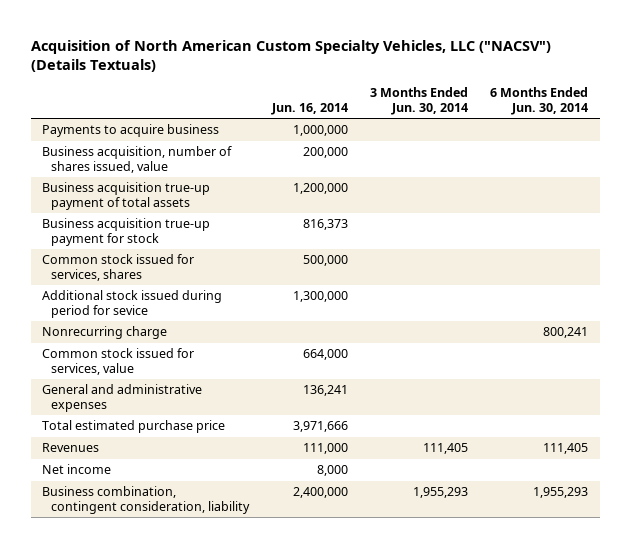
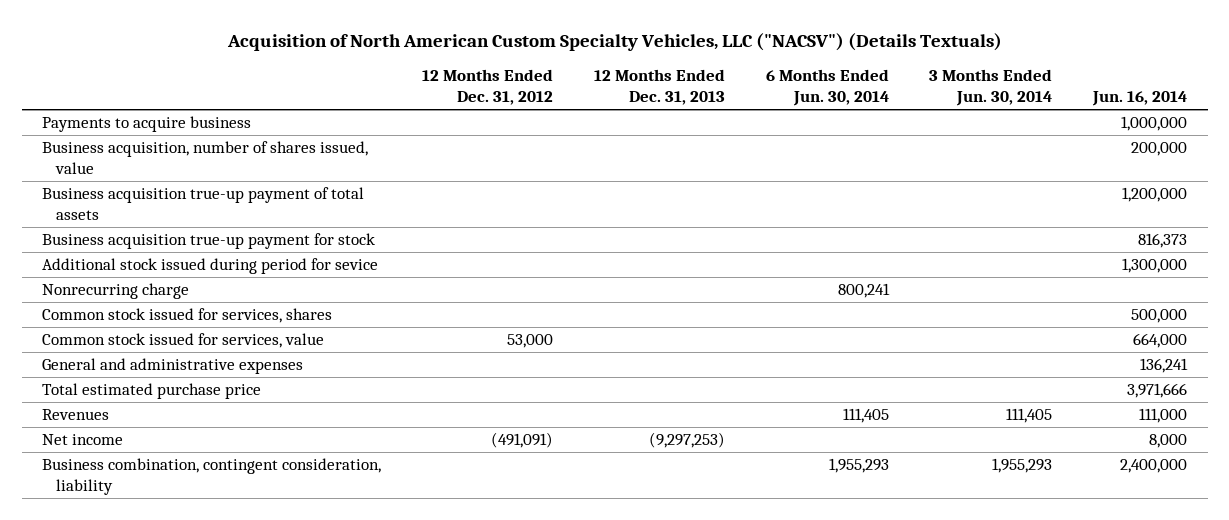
- | Jun. 16, 2014 | 3 Months Ended Jun. 30, 2014 | 6 Months Ended Jun. 30, 2014
+ | 12 Months Ended Dec. 31, 2012 | 12 Months Ended Dec. 31, 2013 | 6 Months Ended Jun. 30, 2014 | 3 Months Ended Jun. 30, 2014 | Jun. 16, 2014
moved down: Common stock issued for services, shares | | | | | 500,000

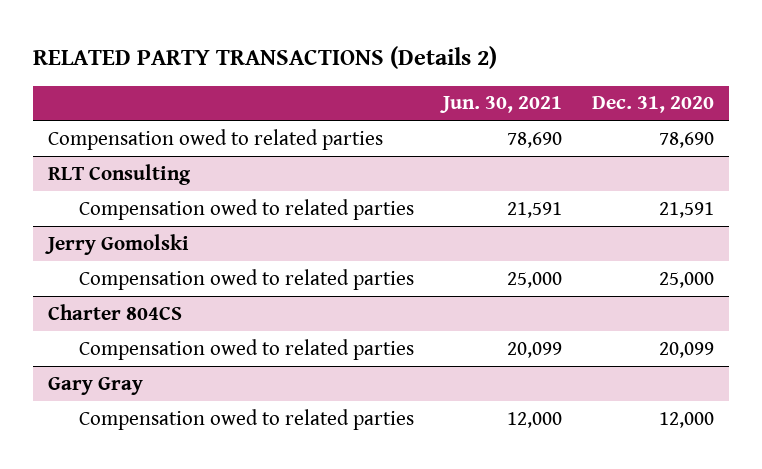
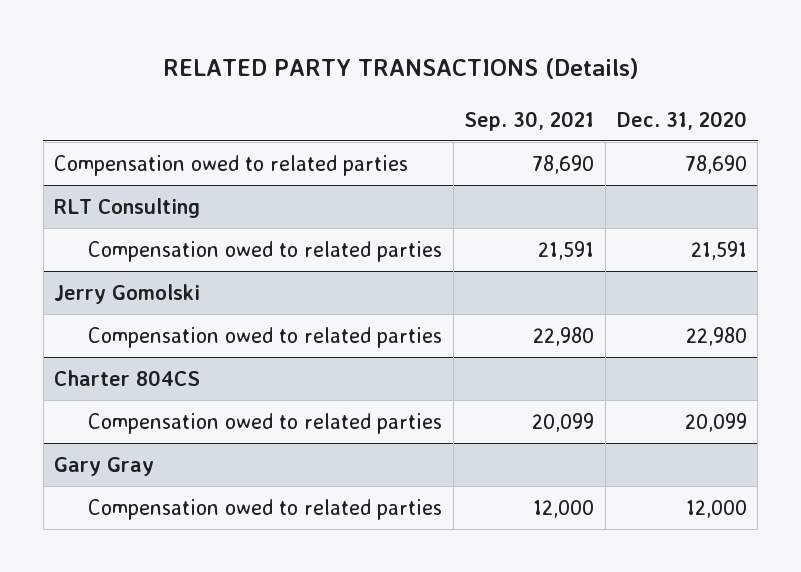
- RELATED PARTY TRANSACTIONS (Details 2)
+ RELATED PARTY TRANSACTIONS (Details)
- | Jun. 30, 2021 | Dec. 31, 2020
+ | Sep. 30, 2021 | Dec. 31, 2020
@ Jerry Gomolski
- Compensation owed to related parties | 25,000 | 25,000
+ Compensation owed to related parties | 22,980 | 22,980

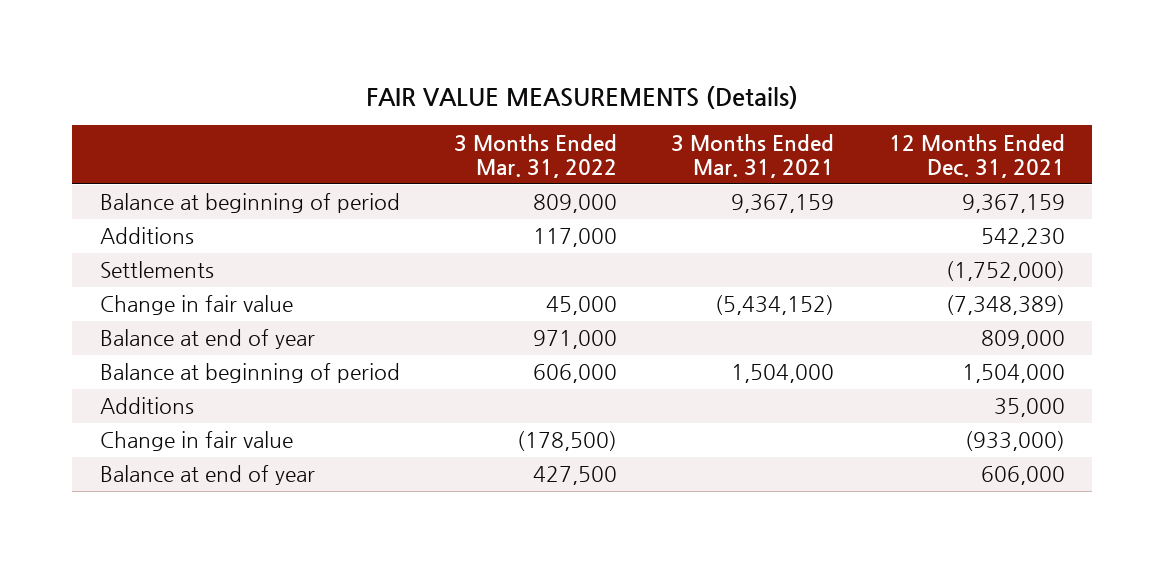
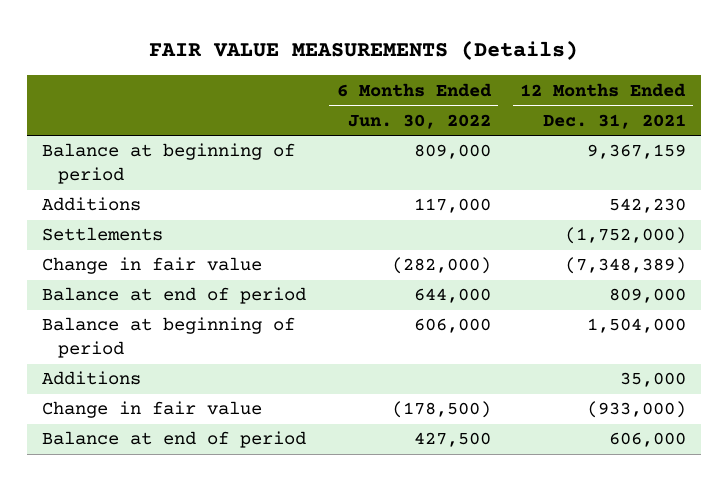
- | 3 Months Ended Mar. 31, 2022 | 3 Months Ended Mar. 31, 2021 | 12 Months Ended Dec. 31, 2021
+ | 6 Months Ended Jun. 30, 2022 | 12 Months Ended Dec. 31, 2021
- Balance at end of year | 971,000 | | 809,000
+ Balance at end of period | 644,000 | 809,000
- Balance at end of year | 427,500 | | 606,000
+ Balance at end of period | 427,500 | 606,000

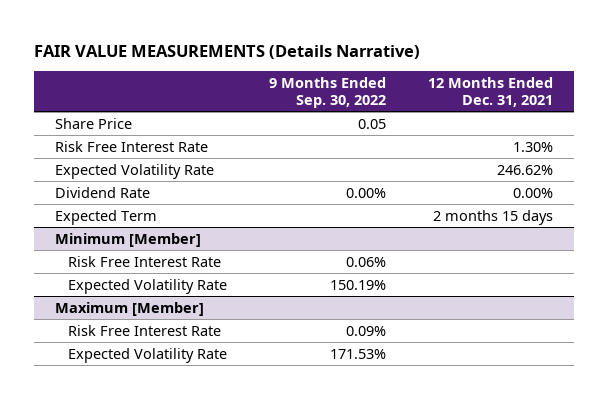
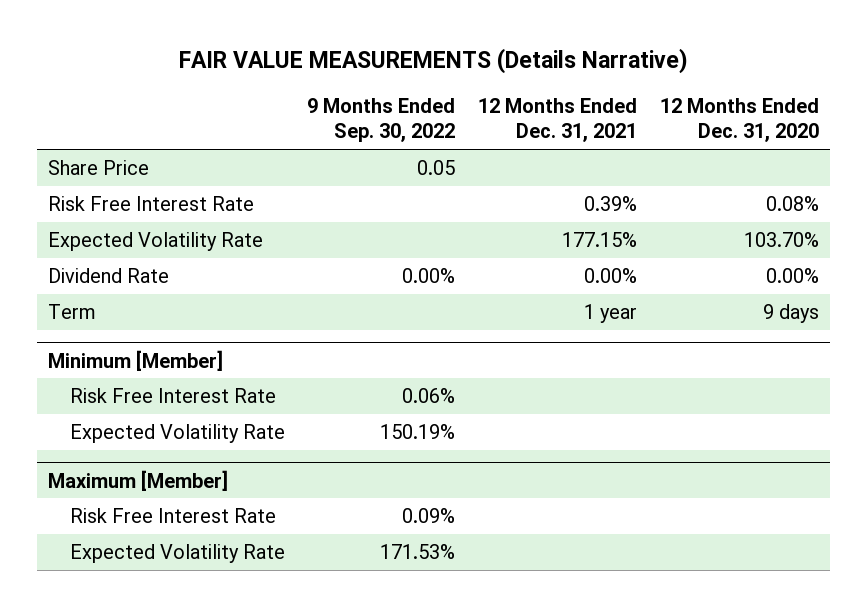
- | 9 Months Ended Sep. 30, 2022 | 12 Months Ended Dec. 31, 2021
+ | 9 Months Ended Sep. 30, 2022 | 12 Months Ended Dec. 31, 2021 | 12 Months Ended Dec. 31, 2020
- Risk Free Interest Rate | | 1.30%
- Expected Volatility Rate | | 246.62%
+ Risk Free Interest Rate | | 0.39% | 0.08%
+ Expected Volatility Rate | | 177.15% | 103.70%
- Expected Term | | 2 months 15 days
+ Term | | 1 year | 9 days

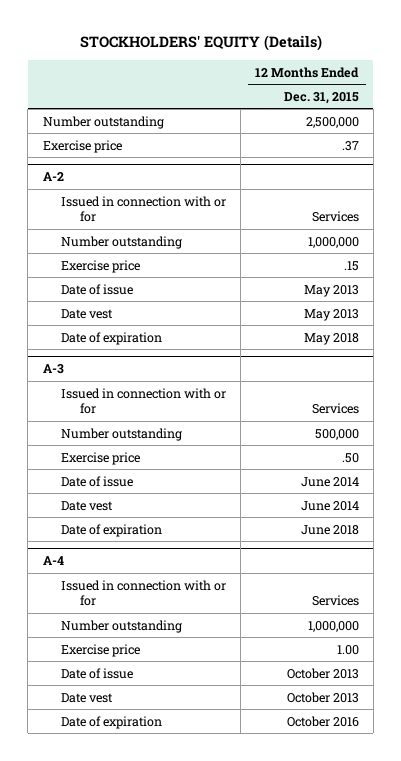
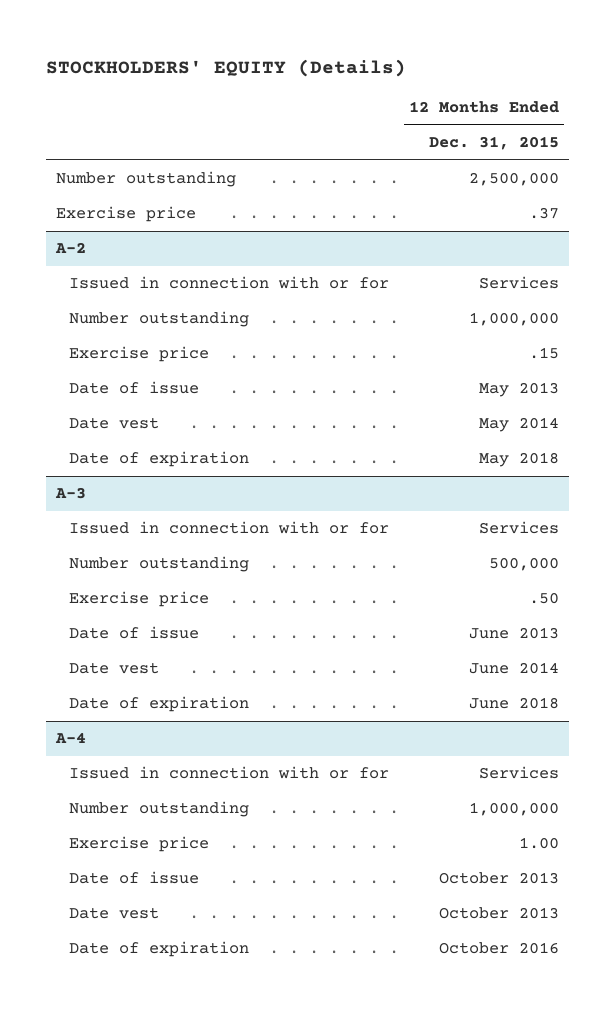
@ A-2
- Date vest | May 2013
+ Date vest | May 2014
@ A-3
- Date of issue | June 2014
+ Date of issue | June 2013

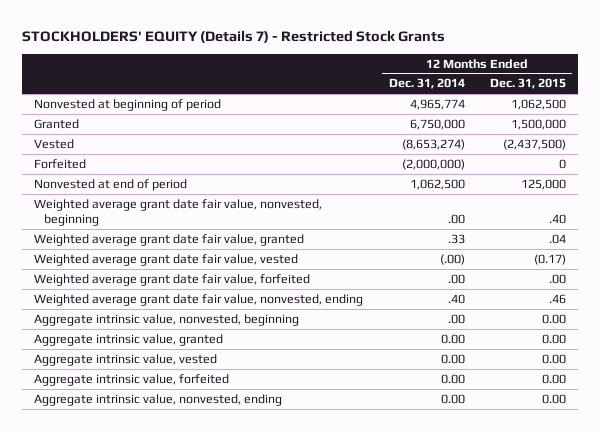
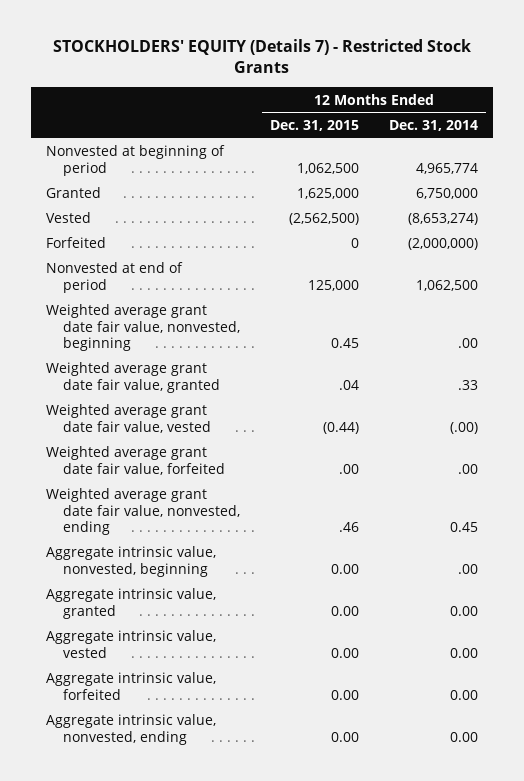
- | 12 Months Ended Dec. 31, 2014 | 12 Months Ended Dec. 31, 2015
+ | 12 Months Ended Dec. 31, 2015 | 12 Months Ended Dec. 31, 2014
- Granted | 6,750,000 | 1,500,000
- Vested | (8,653,274) | (2,437,500)
+ Granted | 1,625,000 | 6,750,000
+ Vested | (2,562,500) | (8,653,274)
- Weighted average grant date fair value, nonvested, beginning | .00 | .40
+ Weighted average grant date fair value, nonvested, beginning | 0.45 | .00
- Weighted average grant date fair value, vested | (.00) | (0.17)
+ Weighted average grant date fair value, vested | (0.44) | (.00)
- Weighted average grant date fair value, nonvested, ending | .40 | .46
+ Weighted average grant date fair value, nonvested, ending | .46 | 0.45

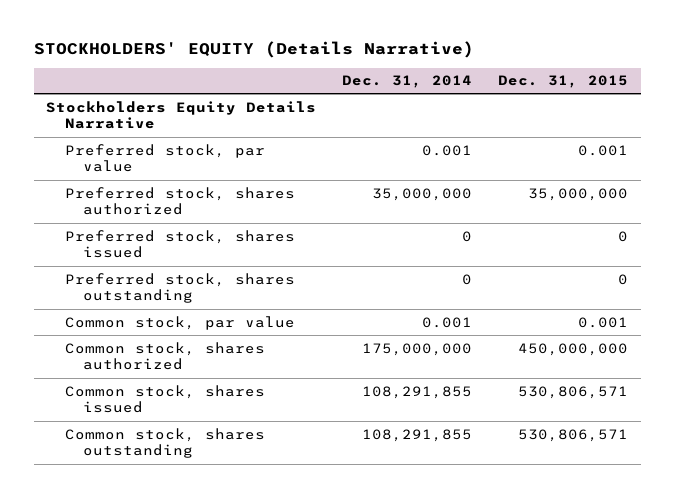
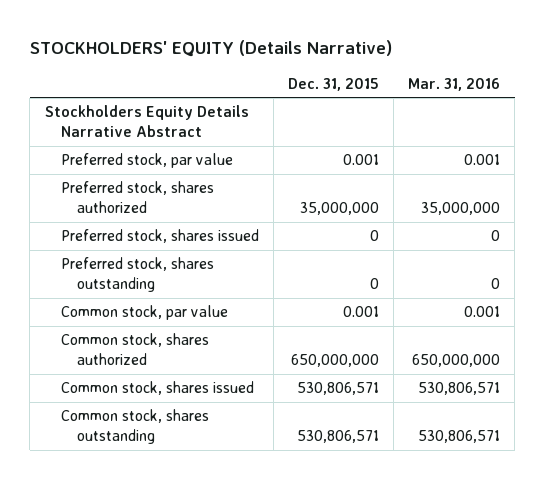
- | Dec. 31, 2014 | Dec. 31, 2015
+ | Dec. 31, 2015 | Mar. 31, 2016
- Stockholders Equity Details Narrative
+ Stockholders Equity Details Narrative Abstract
- Common stock, shares authorized | 175,000,000 | 450,000,000
+ Common stock, shares authorized | 650,000,000 | 650,000,000

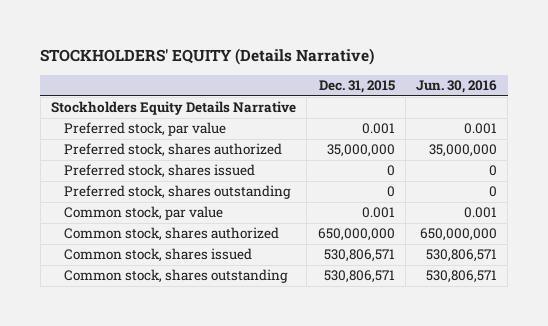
- | Dec. 31, 2015 | Mar. 31, 2016
+ | Dec. 31, 2015 | Jun. 30, 2016
- Stockholders Equity Details Narrative Abstract
+ Stockholders Equity Details Narrative

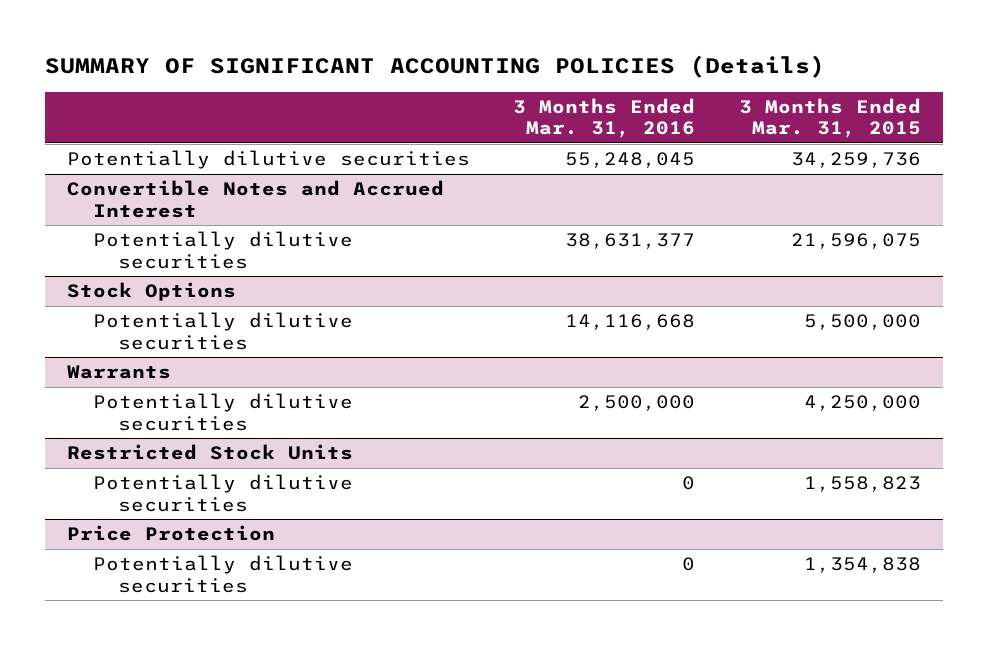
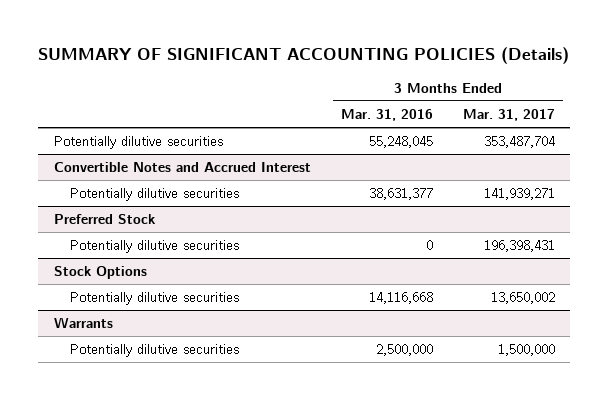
- | 3 Months Ended Mar. 31, 2016 | 3 Months Ended Mar. 31, 2015
+ | 3 Months Ended Mar. 31, 2016 | 3 Months Ended Mar. 31, 2017
+ Preferred Stock
+ Potentially dilutive securities | 0 | 196,398,431
- Restricted Stock Units
- Potentially dilutive securities | 0 | 1,558,823
- Price Protection
- Potentially dilutive securities | 0 | 1,354,838

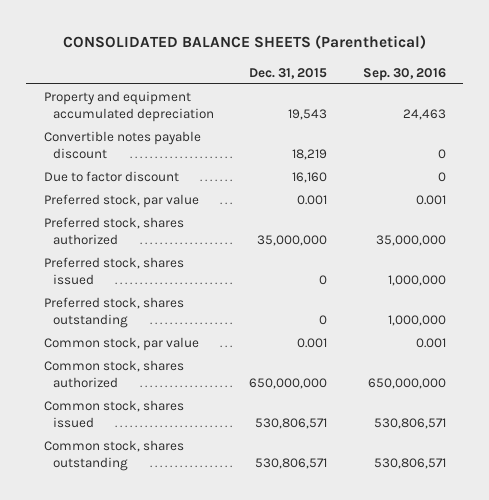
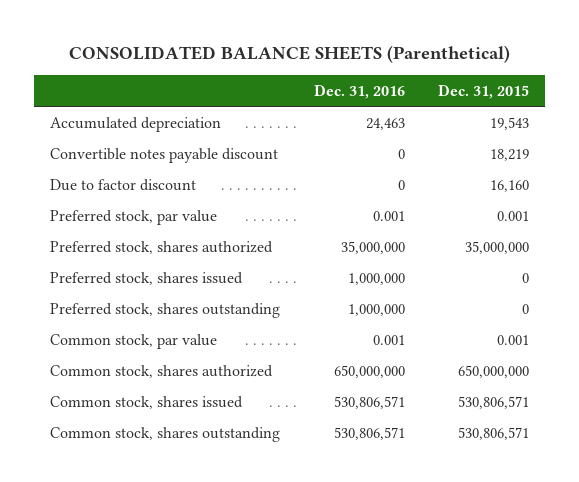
- | Dec. 31, 2015 | Sep. 30, 2016
+ | Dec. 31, 2016 | Dec. 31, 2015
- Property and equipment accumulated depreciation | 19,543 | 24,463
+ Accumulated depreciation | 24,463 | 19,543

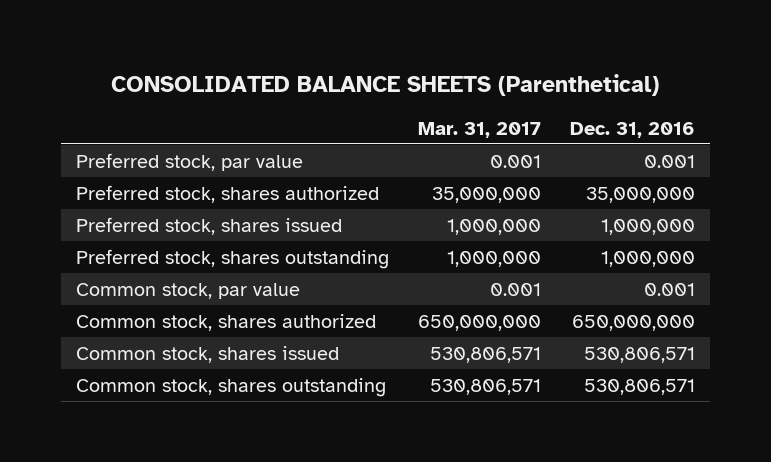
- | Dec. 31, 2016 | Dec. 31, 2015
+ | Mar. 31, 2017 | Dec. 31, 2016
- Accumulated depreciation | 24,463 | 19,543
- Convertible notes payable discount | 0 | 18,219
- Due to factor discount | 0 | 16,160

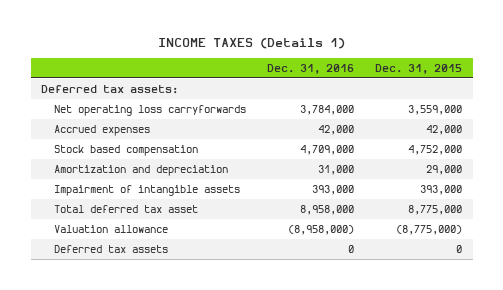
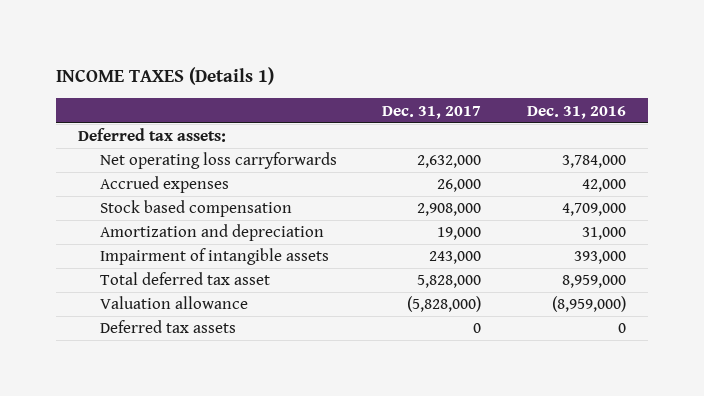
- | Dec. 31, 2016 | Dec. 31, 2015
+ | Dec. 31, 2017 | Dec. 31, 2016
- Total deferred tax asset | 8,958,000 | 8,775,000
- Valuation allowance | (8,958,000) | (8,775,000)
+ Total deferred tax asset | 5,828,000 | 8,959,000
+ Valuation allowance | (5,828,000) | (8,959,000)

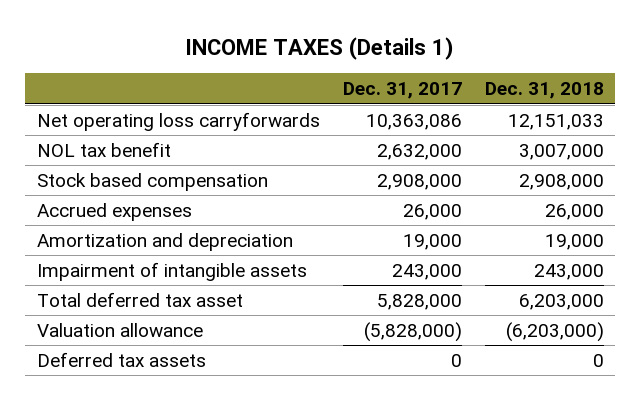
- | Dec. 31, 2017 | Dec. 31, 2016
+ | Dec. 31, 2017 | Dec. 31, 2018
- Deferred tax assets:
- Net operating loss carryforwards | 2,632,000 | 3,784,000
+ Net operating loss carryforwards | 10,363,086 | 12,151,033
+ NOL tax benefit | 2,632,000 | 3,007,000
moved down: Accrued expenses | 26,000 | 26,000

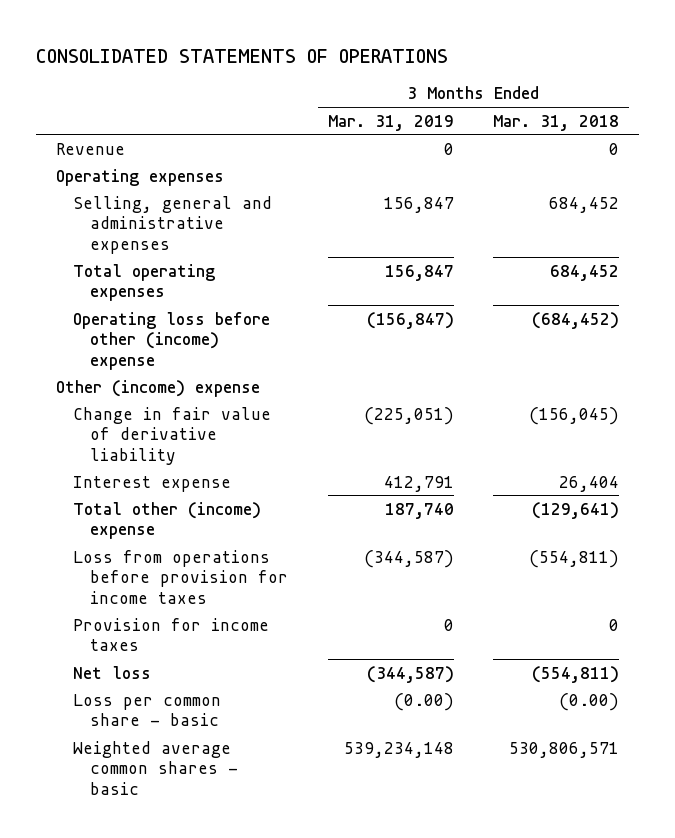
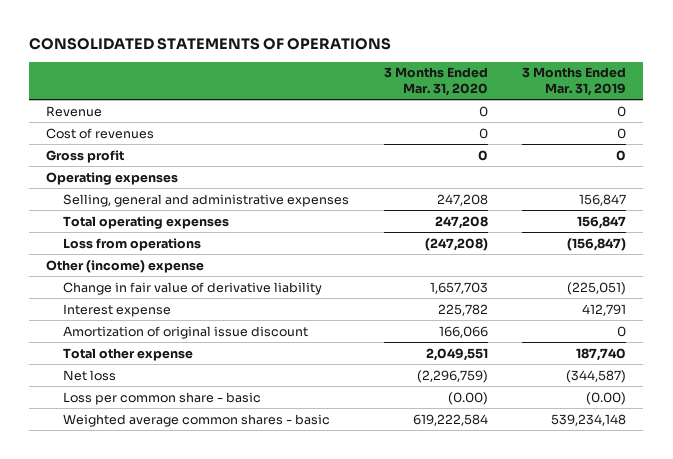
- | 3 Months Ended Mar. 31, 2019 | 3 Months Ended Mar. 31, 2018
+ | 3 Months Ended Mar. 31, 2020 | 3 Months Ended Mar. 31, 2019
+ Cost of revenues | 0 | 0
+ Gross profit | 0 | 0
- Operating loss before other (income) expense | (156,847) | (684,452)
+ Loss from operations | (247,208) | (156,847)
- Total other (income) expense | 187,740 | (129,641)
- Loss from operations before provision for income taxes | (344,587) | (554,811)
- Provision for income taxes | 0 | 0
+ Amortization of original issue discount | 166,066 | 0
+ Total other expense | 2,049,551 | 187,740

